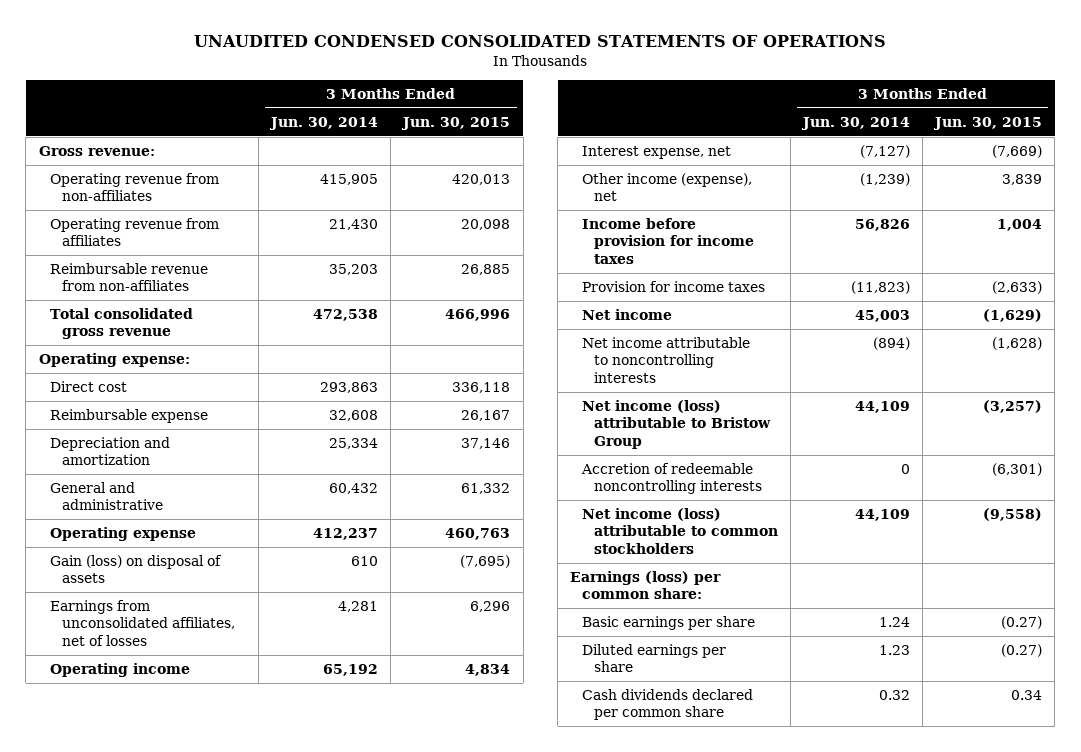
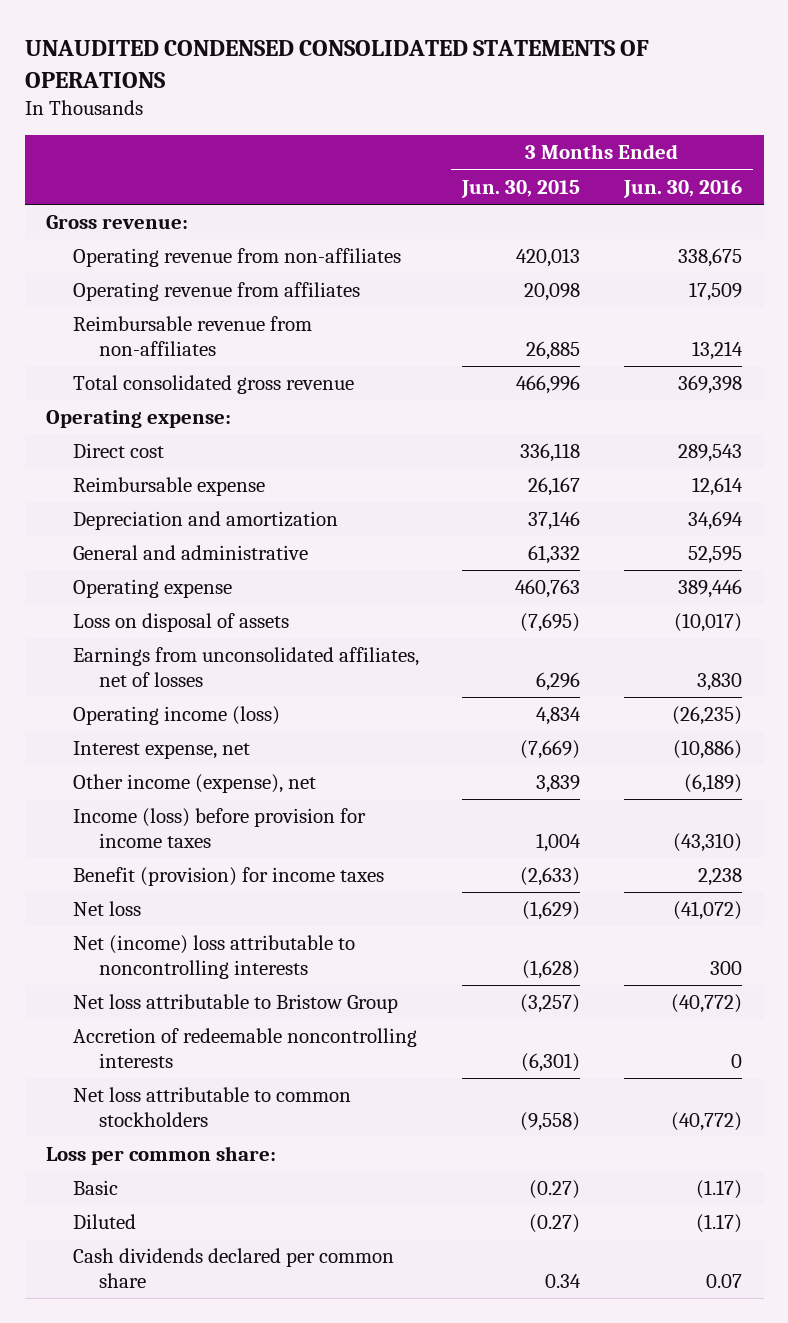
- | 3 Months Ended Jun. 30, 2014 | 3 Months Ended Jun. 30, 2015
+ | 3 Months Ended Jun. 30, 2015 | 3 Months Ended Jun. 30, 2016
- Gain (loss) on disposal of assets | 610 | (7,695)
+ Loss on disposal of assets | (7,695) | (10,017)
- Operating income | 65,192 | 4,834
+ Operating income (loss) | 4,834 | (26,235)
- Income before provision for income taxes | 56,826 | 1,004
- Provision for income taxes | (11,823) | (2,633)
- Net income | 45,003 | (1,629)
- Net income attributable to noncontrolling interests | (894) | (1,628)
- Net income (loss) attributable to Bristow Group | 44,109 | (3,257)
+ Income (loss) before provision for income taxes | 1,004 | (43,310)
+ Benefit (provision) for income taxes | (2,633) | 2,238
+ Net loss | (1,629) | (41,072)
+ Net (income) loss attributable to noncontrolling interests | (1,628) | 300
+ Net loss attributable to Bristow Group | (3,257) | (40,772)
- Net income (loss) attributable to common stockholders | 44,109 | (9,558)
- Earnings (loss) per common share:
- Basic earnings per share | 1.24 | (0.27)
- Diluted earnings per share | 1.23 | (0.27)
+ Net loss attributable to common stockholders | (9,558) | (40,772)
+ Loss per common share:
+ Basic | (0.27) | (1.17)
+ Diluted | (0.27) | (1.17)

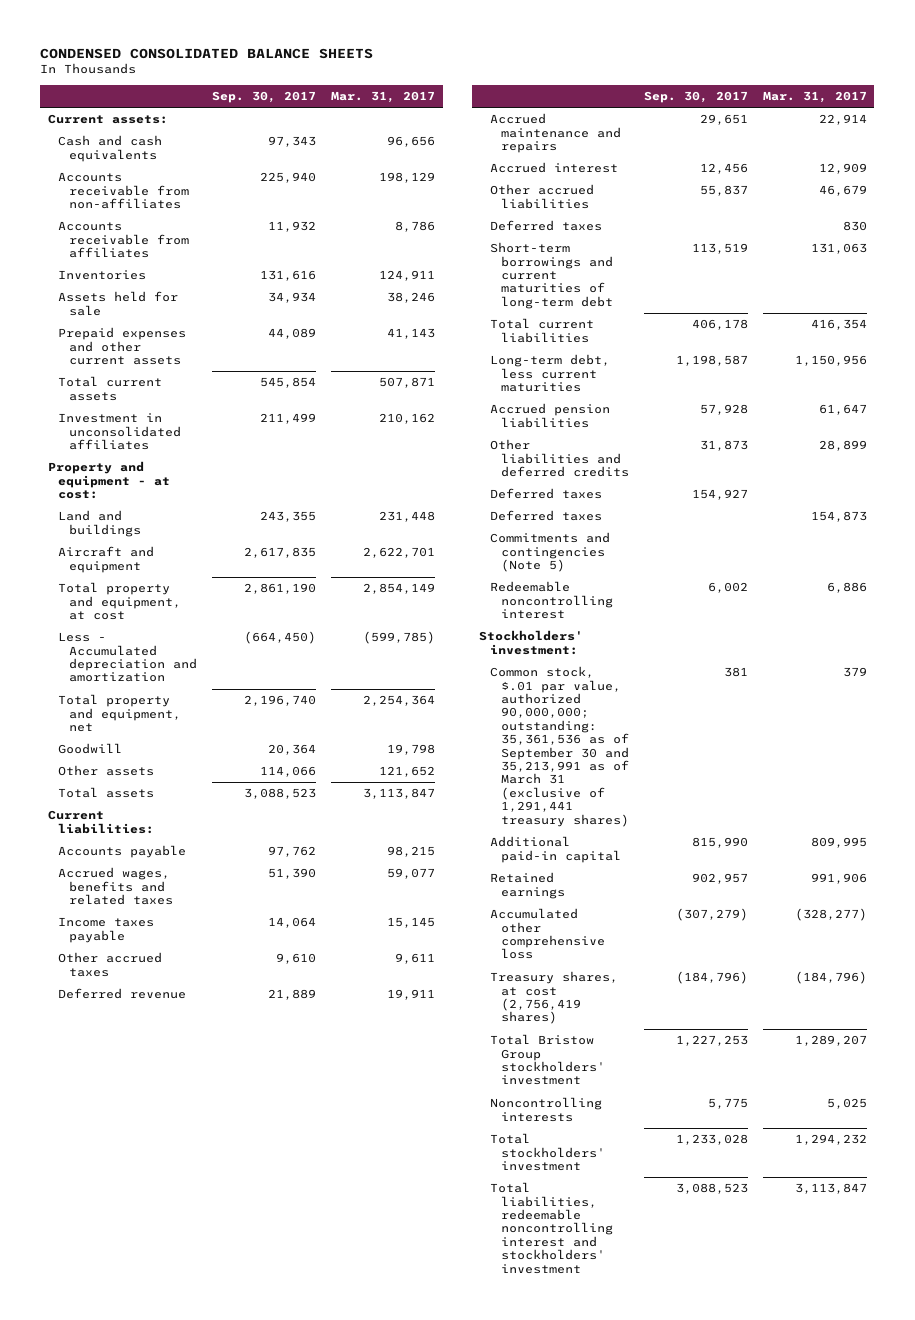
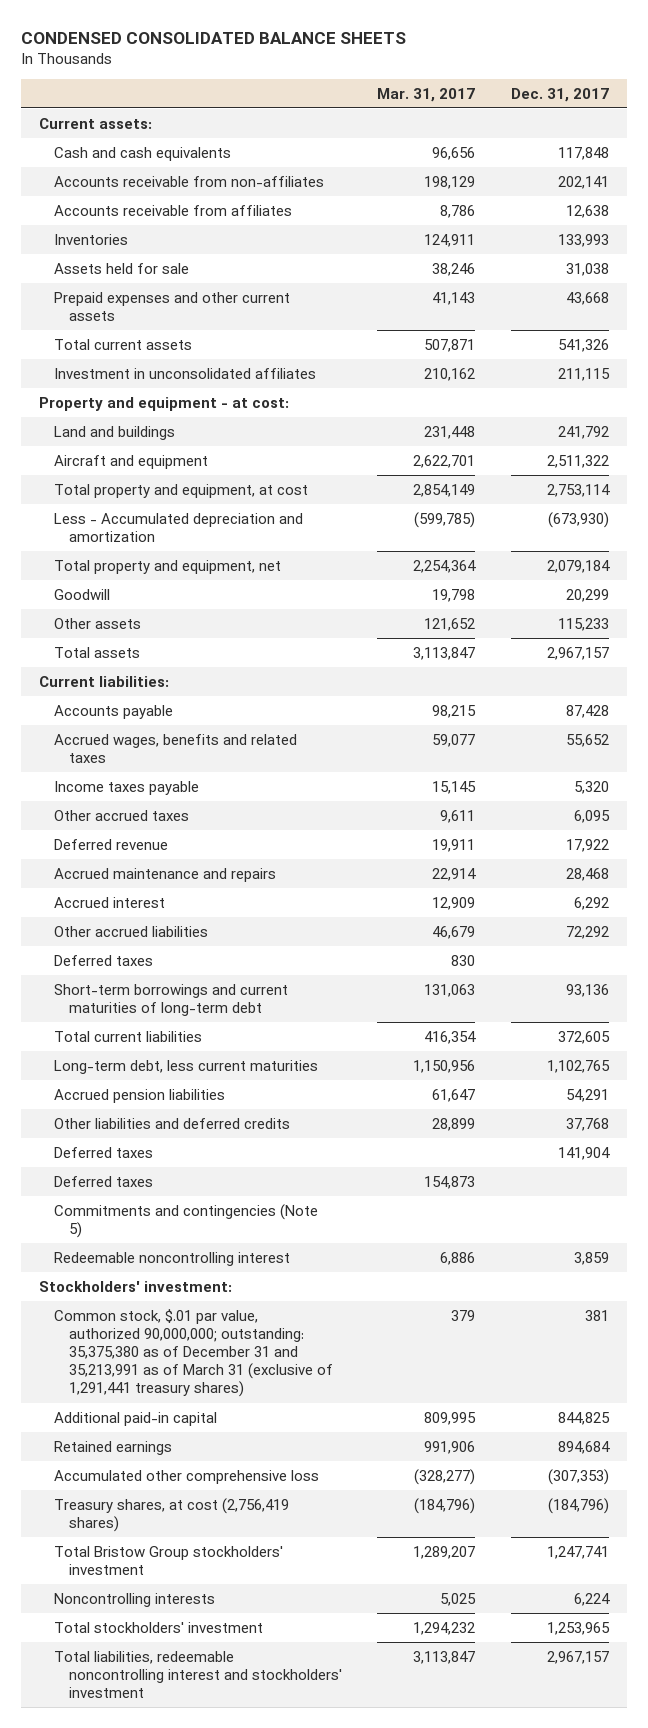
- | Sep. 30, 2017 | Mar. 31, 2017
+ | Mar. 31, 2017 | Dec. 31, 2017
- Common stock, $.01 par value, authorized 90,000,000; outstanding: 35,361,536 as of September 30 and 35,213,991 as of March 31 (exclusive of 1,291,441 treasury shares) | 381 | 379
+ Common stock, $.01 par value, authorized 90,000,000; outstanding: 35,375,380 as of December 31 and 35,213,991 as of March 31 (exclusive of 1,291,441 treasury shares) | 379 | 381

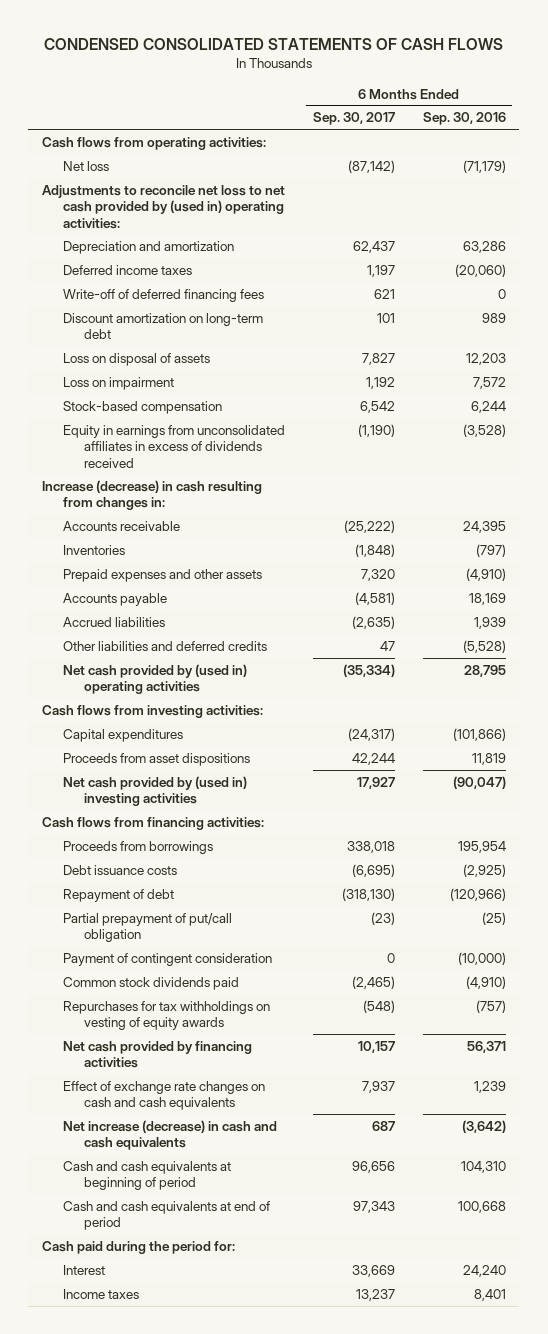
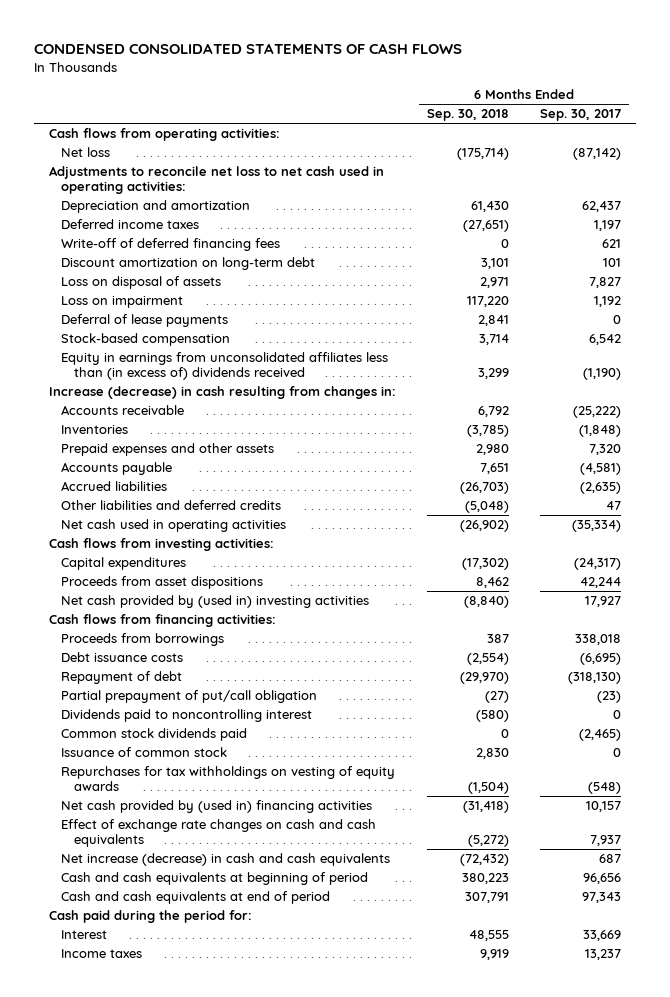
- | 6 Months Ended Sep. 30, 2017 | 6 Months Ended Sep. 30, 2016
+ | 6 Months Ended Sep. 30, 2018 | 6 Months Ended Sep. 30, 2017
- Adjustments to reconcile net loss to net cash provided by (used in) operating activities:
+ Adjustments to reconcile net loss to net cash used in operating activities:
+ Deferral of lease payments | 2,841 | 0
- Equity in earnings from unconsolidated affiliates in excess of dividends received | (1,190) | (3,528)
+ Equity in earnings from unconsolidated affiliates less than (in excess of) dividends received | 3,299 | (1,190)
- Net cash provided by (used in) operating activities | (35,334) | 28,795
+ Net cash used in operating activities | (26,902) | (35,334)
- Payment of contingent consideration | 0 | (10,000)
+ Dividends paid to noncontrolling interest | (580) | 0
+ Issuance of common stock | 2,830 | 0
- Net cash provided by financing activities | 10,157 | 56,371
+ Net cash provided by (used in) financing activities | (31,418) | 10,157

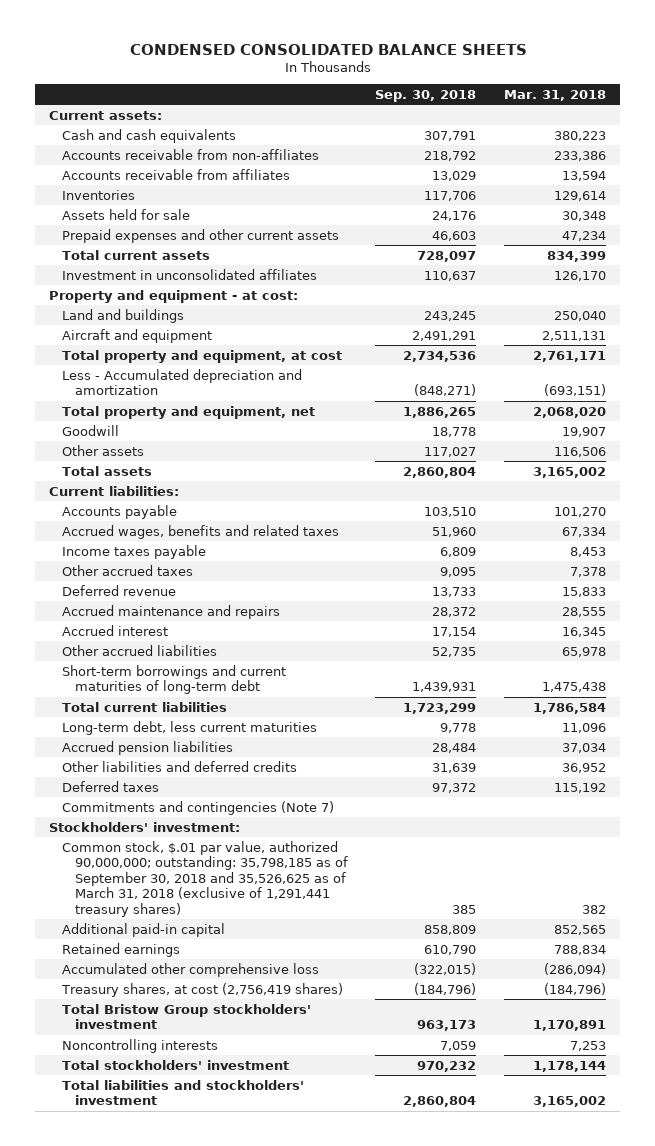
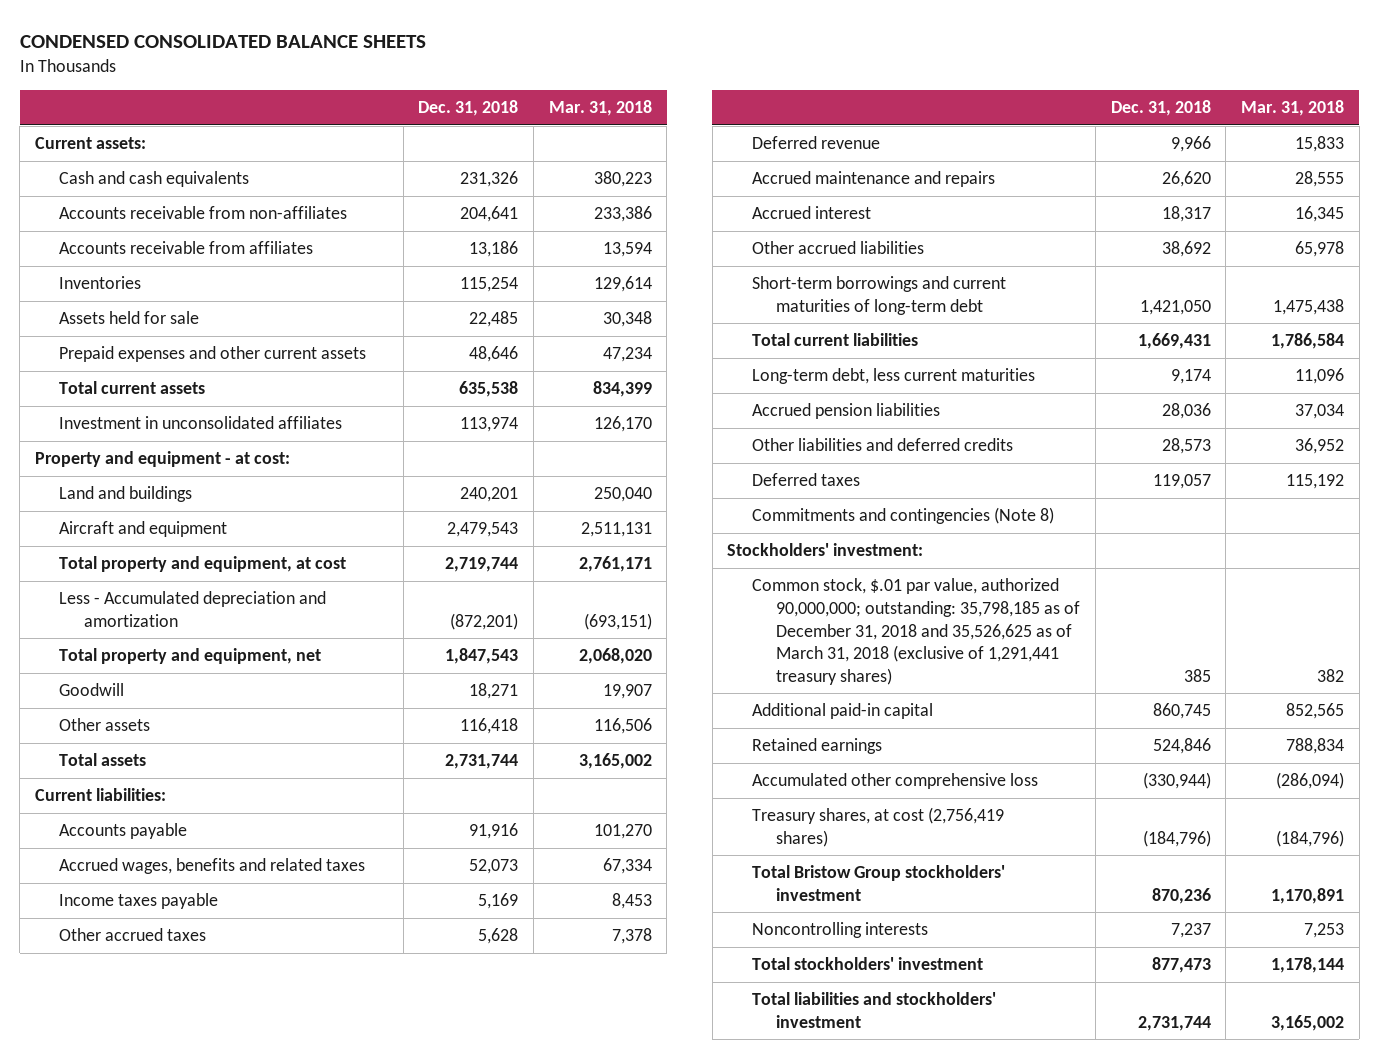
- | Sep. 30, 2018 | Mar. 31, 2018
+ | Dec. 31, 2018 | Mar. 31, 2018
- Commitments and contingencies (Note 7)
+ Commitments and contingencies (Note 8)
- Common stock, $.01 par value, authorized 90,000,000; outstanding: 35,798,185 as of September 30, 2018 and 35,526,625 as of March 31, 2018 (exclusive of 1,291,441 treasury shares) | 385 | 382
+ Common stock, $.01 par value, authorized 90,000,000; outstanding: 35,798,185 as of December 31, 2018 and 35,526,625 as of March 31, 2018 (exclusive of 1,291,441 treasury shares) | 385 | 382

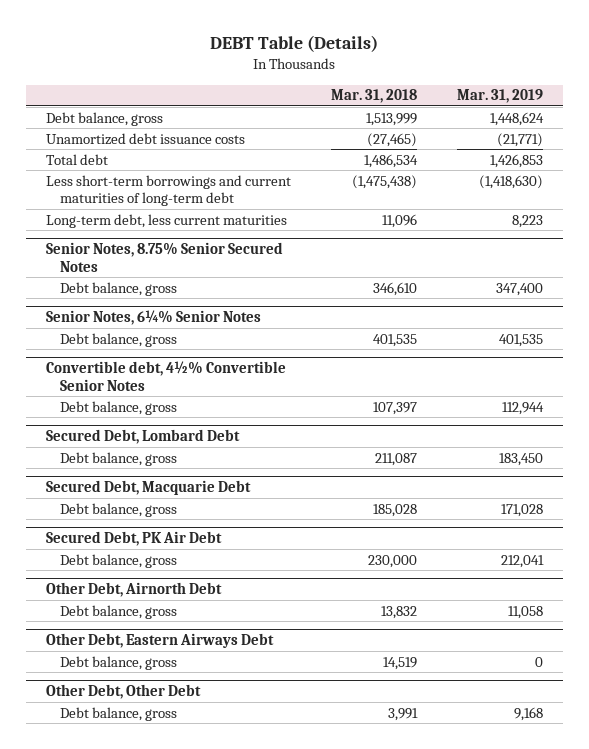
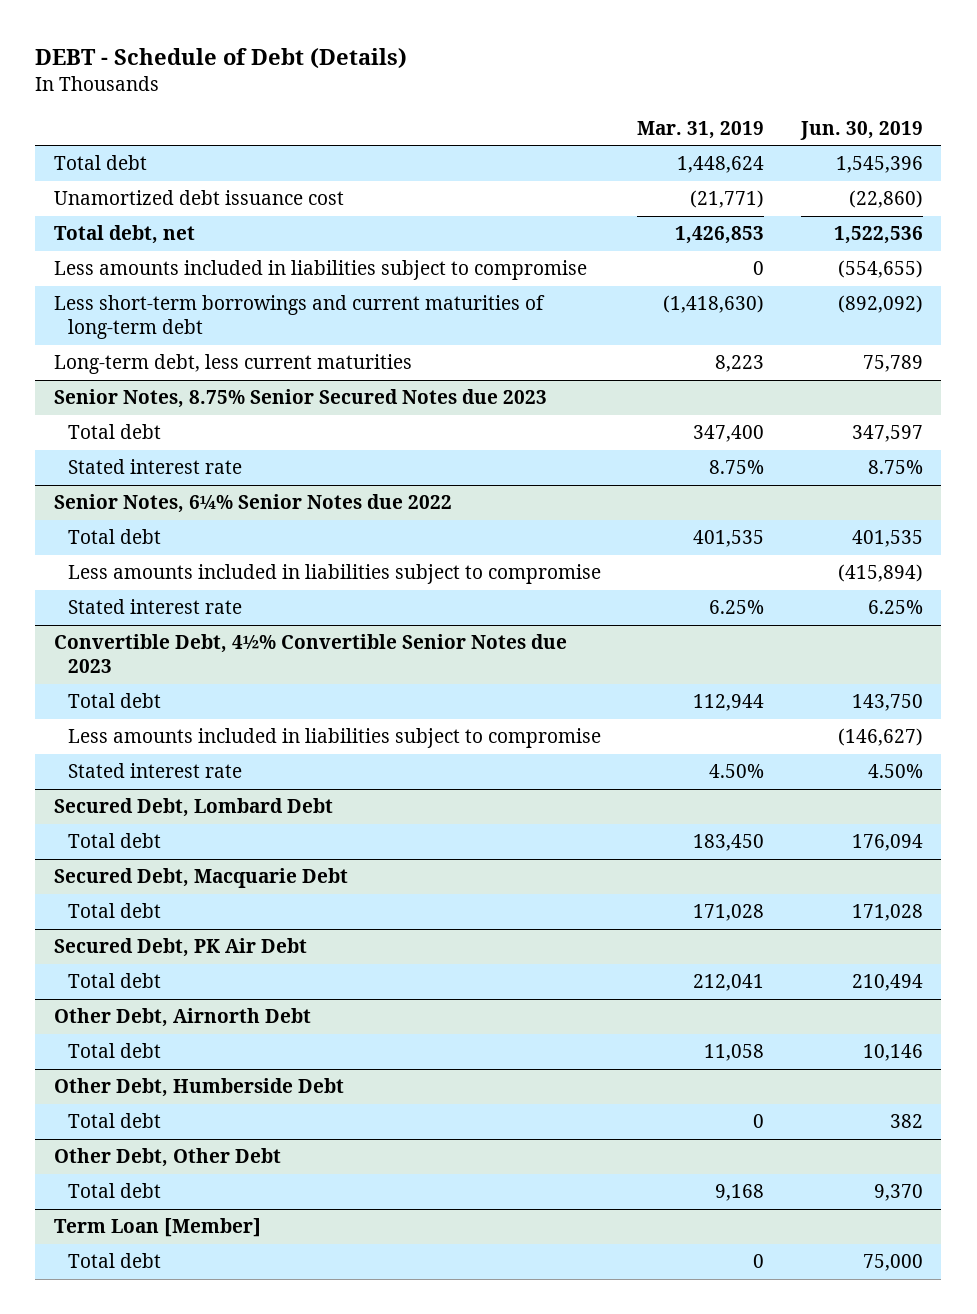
- DEBT Table (Details)
+ DEBT - Schedule of Debt (Details)
- | Mar. 31, 2018 | Mar. 31, 2019
+ | Mar. 31, 2019 | Jun. 30, 2019
- Debt balance, gross | 1,513,999 | 1,448,624
- Unamortized debt issuance costs | (27,465) | (21,771)
- Total debt | 1,486,534 | 1,426,853
+ Total debt | 1,448,624 | 1,545,396
+ Unamortized debt issuance cost | (21,771) | (22,860)
+ Total debt, net | 1,426,853 | 1,522,536
+ Less amounts included in liabilities subject to compromise | 0 | (554,655)
- Senior Notes, 8.75% Senior Secured Notes
- Debt balance, gross | 346,610 | 347,400
- Senior Notes, 6¼% Senior Notes
- Debt balance, gross | 401,535 | 401,535
- Convertible debt, 4½% Convertible Senior Notes
- Debt balance, gross | 107,397 | 112,944
+ Senior Notes, 8.75% Senior Secured Notes due 2023
+ Total debt | 347,400 | 347,597
+ Stated interest rate | 8.75% | 8.75%
+ Senior Notes, 6¼% Senior Notes due 2022
+ Total debt | 401,535 | 401,535
+ Less amounts included in liabilities subject to compromise | | (415,894)
+ Stated interest rate | 6.25% | 6.25%
+ Convertible Debt, 4½% Convertible Senior Notes due 2023
+ Total debt | 112,944 | 143,750
+ Less amounts included in liabilities subject to compromise | | (146,627)
+ Stated interest rate | 4.50% | 4.50%
@ Secured Debt, Lombard Debt
- Debt balance, gross | 211,087 | 183,450
+ Total debt | 183,450 | 176,094
@ Secured Debt, Macquarie Debt
- Debt balance, gross | 185,028 | 171,028
+ Total debt | 171,028 | 171,028
@ Secured Debt, PK Air Debt
- Debt balance, gross | 230,000 | 212,041
+ Total debt | 212,041 | 210,494
@ Other Debt, Airnorth Debt
- Debt balance, gross | 13,832 | 11,058
- Other Debt, Eastern Airways Debt
- Debt balance, gross | 14,519 | 0
@ Other Debt, Airnorth Debt
+ Total debt | 11,058 | 10,146
+ Other Debt, Humberside Debt
+ Total debt | 0 | 382
@ Other Debt, Other Debt
- Debt balance, gross | 3,991 | 9,168
+ Total debt | 9,168 | 9,370
+ Term Loan [Member]
+ Total debt | 0 | 75,000

